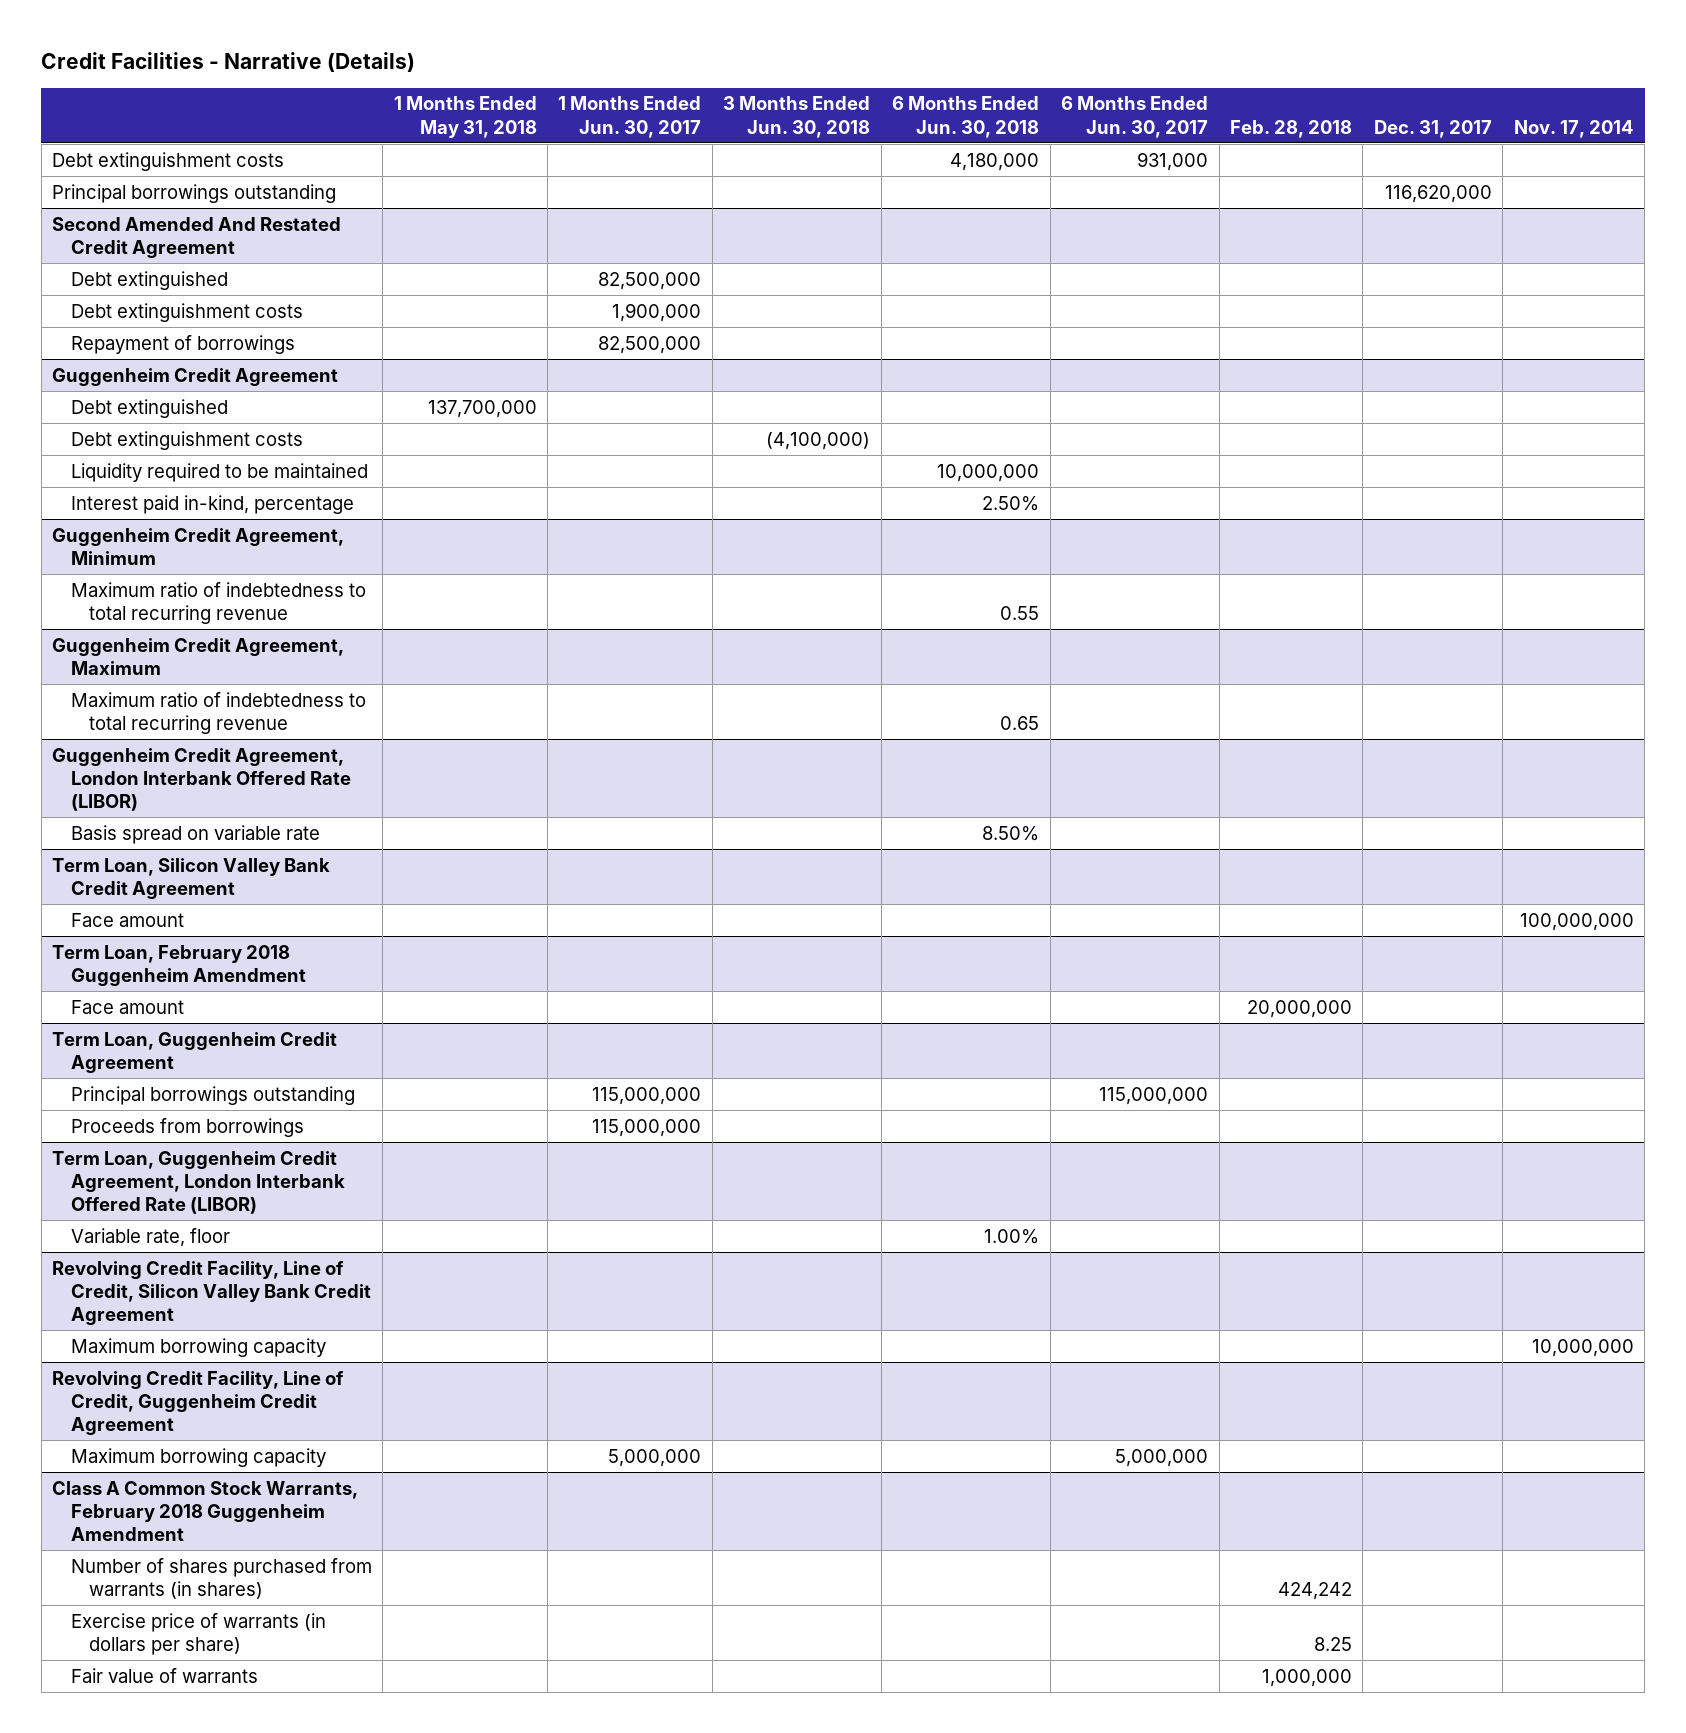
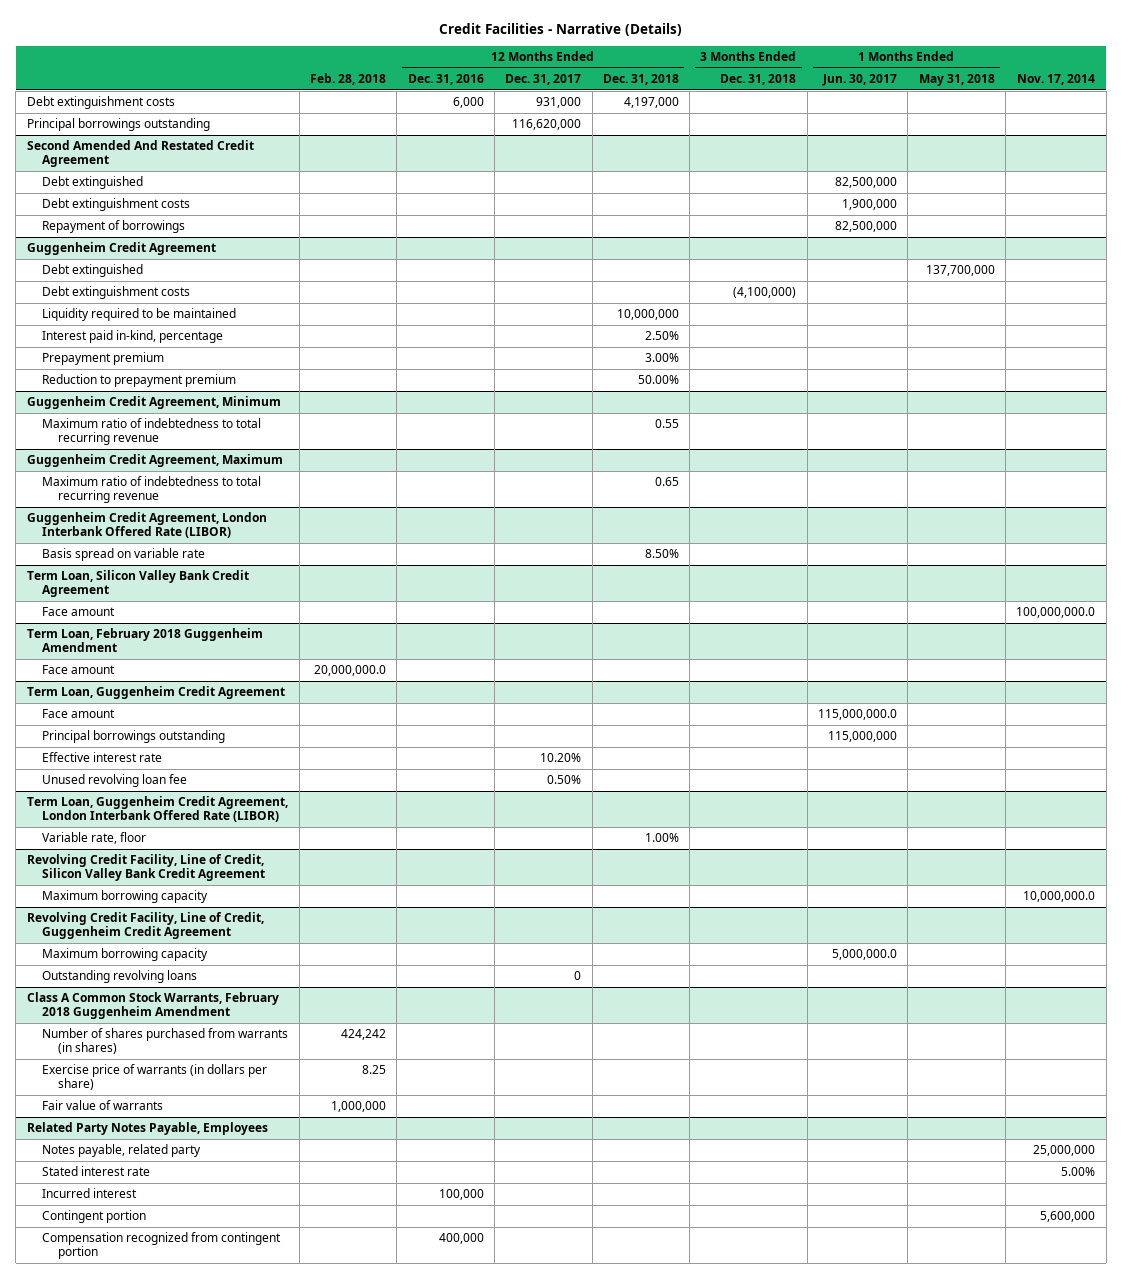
- | 1 Months Ended May 31, 2018 | 1 Months Ended Jun. 30, 2017 | 3 Months Ended Jun. 30, 2018 | 6 Months Ended Jun. 30, 2018 | 6 Months Ended Jun. 30, 2017 | Feb. 28, 2018 | Dec. 31, 2017 | Nov. 17, 2014
+ | Feb. 28, 2018 | 12 Months Ended Dec. 31, 2016 | 12 Months Ended Dec. 31, 2017 | 12 Months Ended Dec. 31, 2018 | 3 Months Ended Dec. 31, 2018 | 1 Months Ended Jun. 30, 2017 | 1 Months Ended May 31, 2018 | Nov. 17, 2014
@ Guggenheim Credit Agreement
+ Prepayment premium | | | | 3.00% | | | |
+ Reduction to prepayment premium | | | | 50.00% | | | |
@ Term Loan, Silicon Valley Bank Credit Agreement
- Face amount | | | | | | | | 100,000,000
+ Face amount | | | | | | | | 100,000,000.0
@ Term Loan, February 2018 Guggenheim Amendment
- Face amount | | | | | | 20,000,000 | |
+ Face amount | 20,000,000.0 | | | | | | |
@ Term Loan, Guggenheim Credit Agreement
+ Face amount | | | | | | 115,000,000.0 | |
- Proceeds from borrowings | | 115,000,000 | | | | | |
+ Effective interest rate | | | 10.20% | | | | |
+ Unused revolving loan fee | | | 0.50% | | | | |
@ Revolving Credit Facility, Line of Credit, Silicon Valley Bank Credit Agreement
- Maximum borrowing capacity | | | | | | | | 10,000,000
+ Maximum borrowing capacity | | | | | | | | 10,000,000.0
@ Revolving Credit Facility, Line of Credit, Guggenheim Credit Agreement
- Maximum borrowing capacity | | 5,000,000 | | | 5,000,000 | | |
+ Maximum borrowing capacity | | | | | | 5,000,000.0 | |
+ Outstanding revolving loans | | | 0 | | | | |
+ Related Party Notes Payable, Employees
+ Notes payable, related party | | | | | | | | 25,000,000
+ Stated interest rate | | | | | | | | 5.00%
+ Incurred interest | | 100,000 | | | | | |
+ Contingent portion | | | | | | | | 5,600,000
+ Compensation recognized from contingent portion | | 400,000 | | | | | |

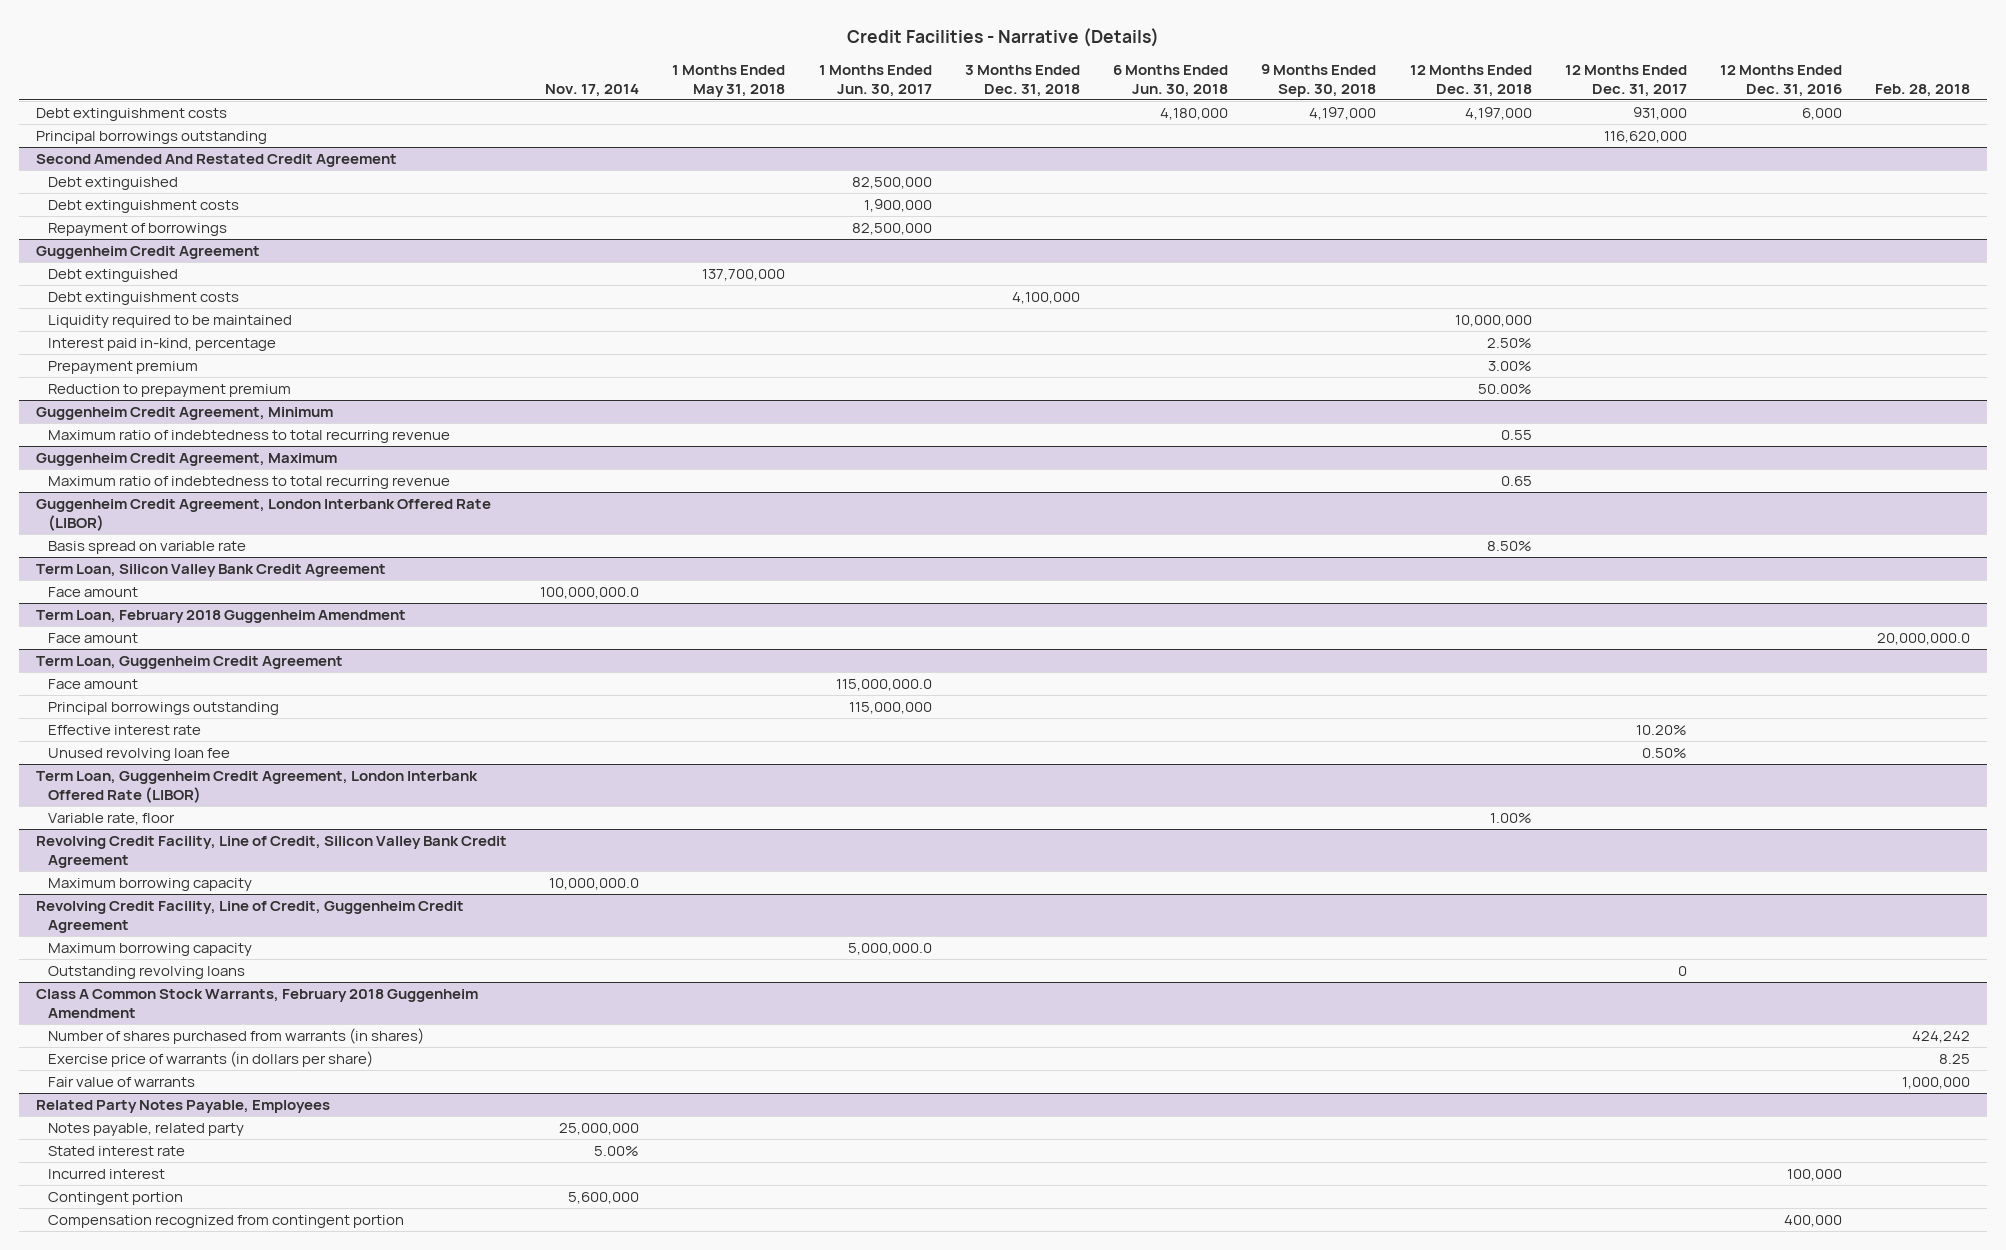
- | Feb. 28, 2018 | 12 Months Ended Dec. 31, 2016 | 12 Months Ended Dec. 31, 2017 | 12 Months Ended Dec. 31, 2018 | 3 Months Ended Dec. 31, 2018 | 1 Months Ended Jun. 30, 2017 | 1 Months Ended May 31, 2018 | Nov. 17, 2014
+ | Nov. 17, 2014 | 1 Months Ended May 31, 2018 | 1 Months Ended Jun. 30, 2017 | 3 Months Ended Dec. 31, 2018 | 6 Months Ended Jun. 30, 2018 | 9 Months Ended Sep. 30, 2018 | 12 Months Ended Dec. 31, 2018 | 12 Months Ended Dec. 31, 2017 | 12 Months Ended Dec. 31, 2016 | Feb. 28, 2018
@ Guggenheim Credit Agreement
- Debt extinguishment costs | | | | | (4,100,000) | | |
+ Debt extinguishment costs | | | | 4,100,000 | | | | | |

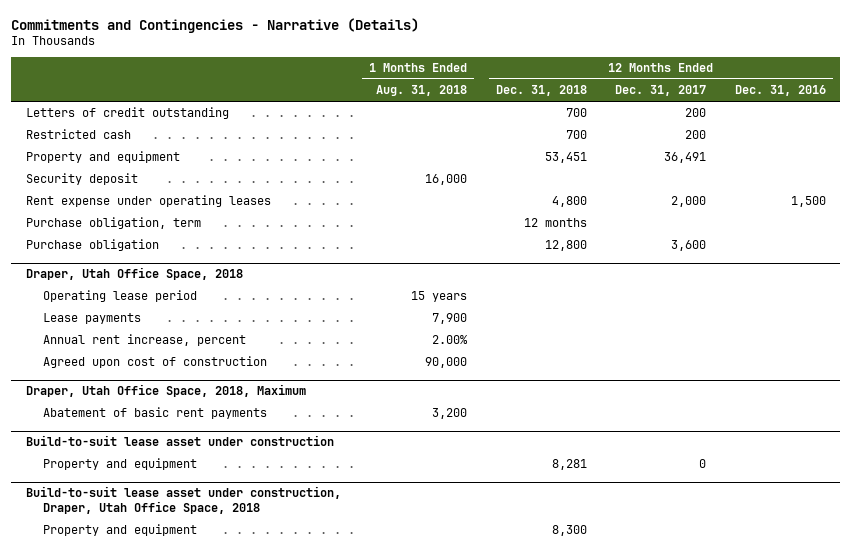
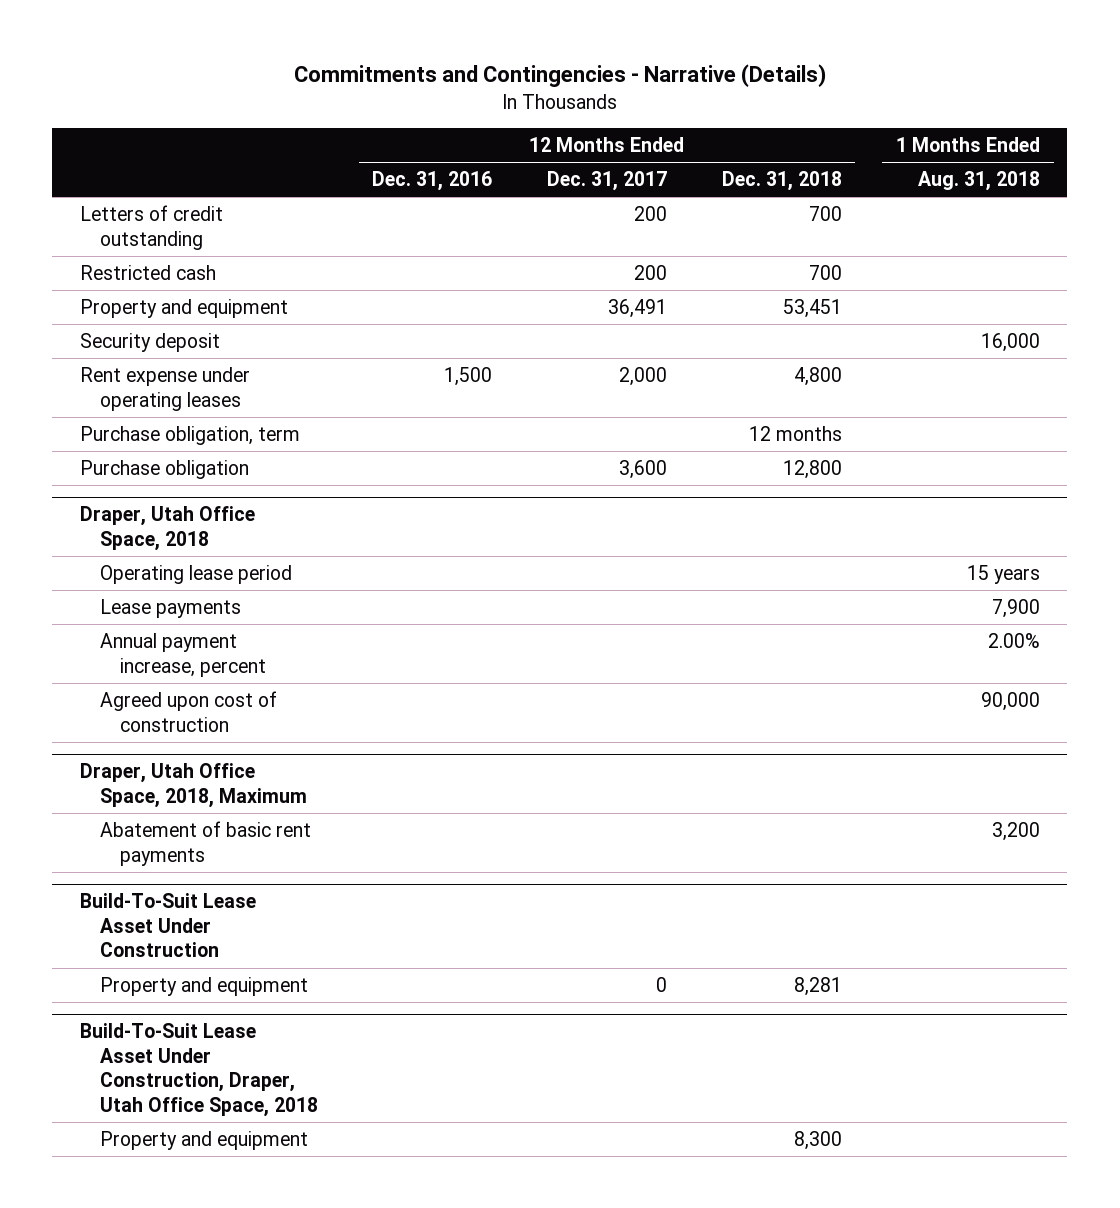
- | 1 Months Ended Aug. 31, 2018 | 12 Months Ended Dec. 31, 2018 | 12 Months Ended Dec. 31, 2017 | 12 Months Ended Dec. 31, 2016
+ | 12 Months Ended Dec. 31, 2016 | 12 Months Ended Dec. 31, 2017 | 12 Months Ended Dec. 31, 2018 | 1 Months Ended Aug. 31, 2018
@ Draper, Utah Office Space, 2018
- Annual rent increase, percent | 2.00% | | |
+ Annual payment increase, percent | | | | 2.00%
- Build-to-suit lease asset under construction
+ Build-To-Suit Lease Asset Under Construction
- Build-to-suit lease asset under construction, Draper, Utah Office Space, 2018
+ Build-To-Suit Lease Asset Under Construction, Draper, Utah Office Space, 2018

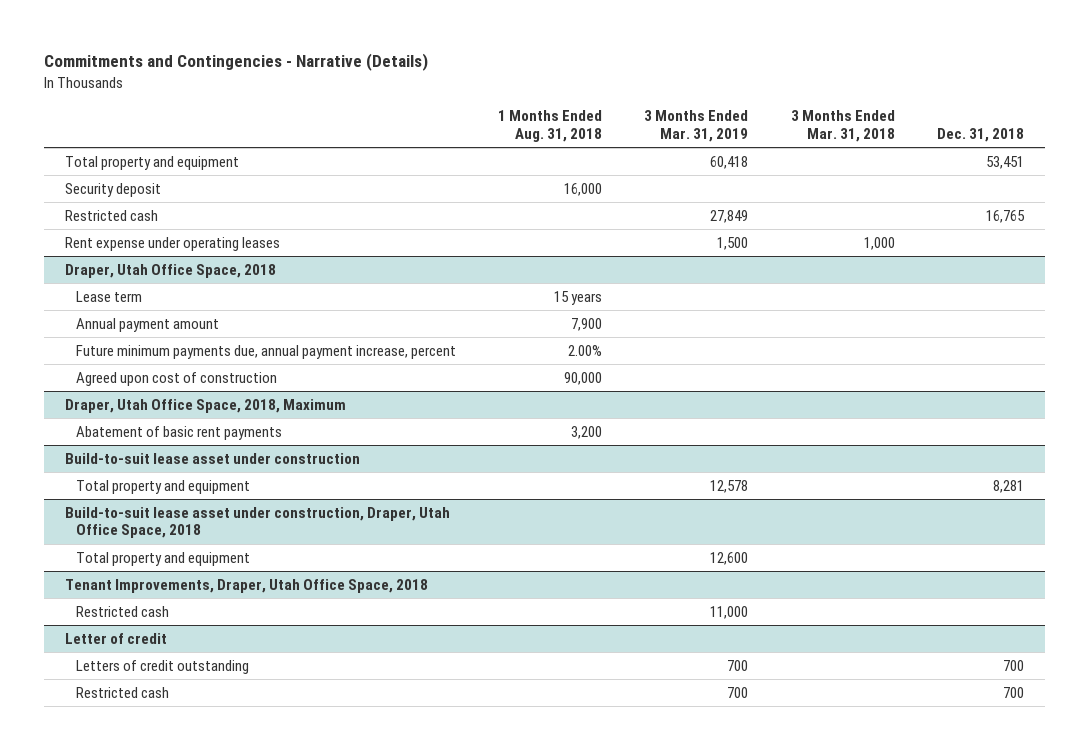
- | 12 Months Ended Dec. 31, 2016 | 12 Months Ended Dec. 31, 2017 | 12 Months Ended Dec. 31, 2018 | 1 Months Ended Aug. 31, 2018
+ | 1 Months Ended Aug. 31, 2018 | 3 Months Ended Mar. 31, 2019 | 3 Months Ended Mar. 31, 2018 | Dec. 31, 2018
- Letters of credit outstanding | | 200 | 700 |
- Property and equipment | | 36,491 | 53,451 |
+ Total property and equipment | | 60,418 | | 53,451
moved down: Restricted cash | | 27,849 | | 16,765
- Purchase obligation, term | | | 12 months |
- Purchase obligation | | 3,600 | 12,800 |
@ Draper, Utah Office Space, 2018
- Operating lease period | | | | 15 years
- Lease payments | | | | 7,900
- Annual payment increase, percent | | | | 2.00%
+ Lease term | 15 years | | |
+ Annual payment amount | 7,900 | | |
+ Future minimum payments due, annual payment increase, percent | 2.00% | | |
- Build-To-Suit Lease Asset Under Construction
- Property and equipment | | 0 | 8,281 |
- Build-To-Suit Lease Asset Under Construction, Draper, Utah Office Space, 2018
- Property and equipment | | | 8,300 |
+ Build-to-suit lease asset under construction
+ Total property and equipment | | 12,578 | | 8,281
+ Build-to-suit lease asset under construction, Draper, Utah Office Space, 2018
+ Total property and equipment | | 12,600 | |
+ Tenant Improvements, Draper, Utah Office Space, 2018
+ Restricted cash | | 11,000 | |
+ Letter of credit
+ Letters of credit outstanding | | 700 | | 700
+ Restricted cash | | 700 | | 700

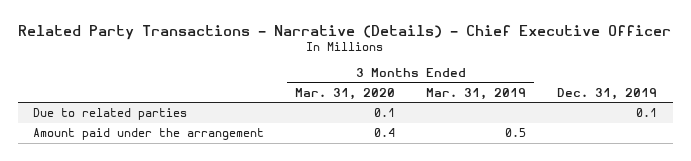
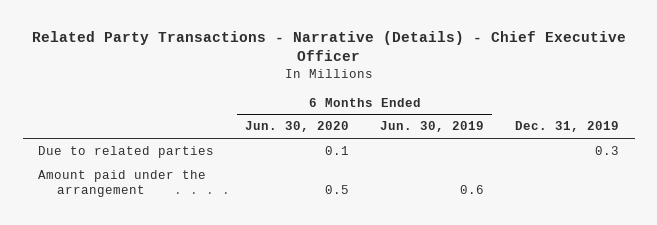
- | 3 Months Ended Mar. 31, 2020 | 3 Months Ended Mar. 31, 2019 | Dec. 31, 2019
+ | 6 Months Ended Jun. 30, 2020 | 6 Months Ended Jun. 30, 2019 | Dec. 31, 2019
- Due to related parties | 0.1 | | 0.1
+ Due to related parties | 0.1 | | 0.3

